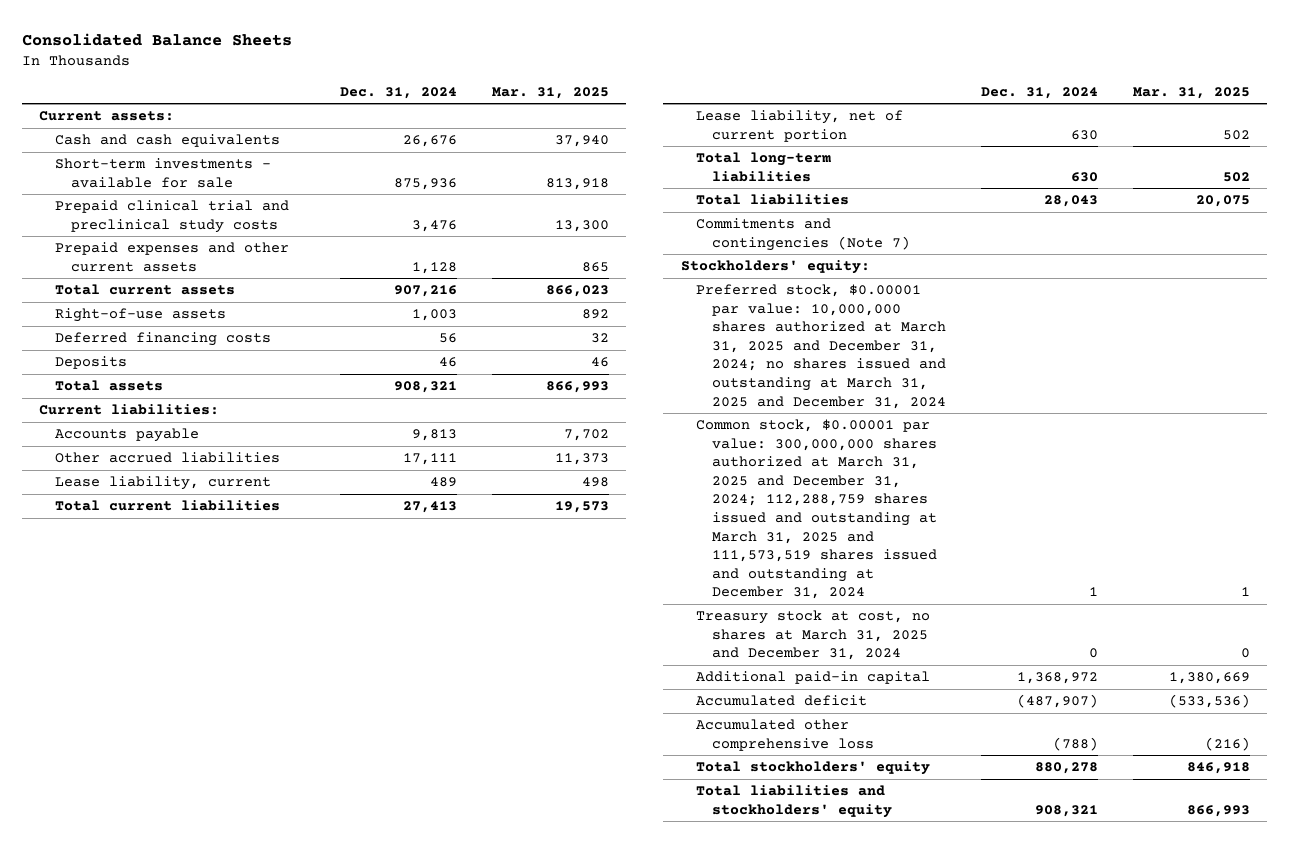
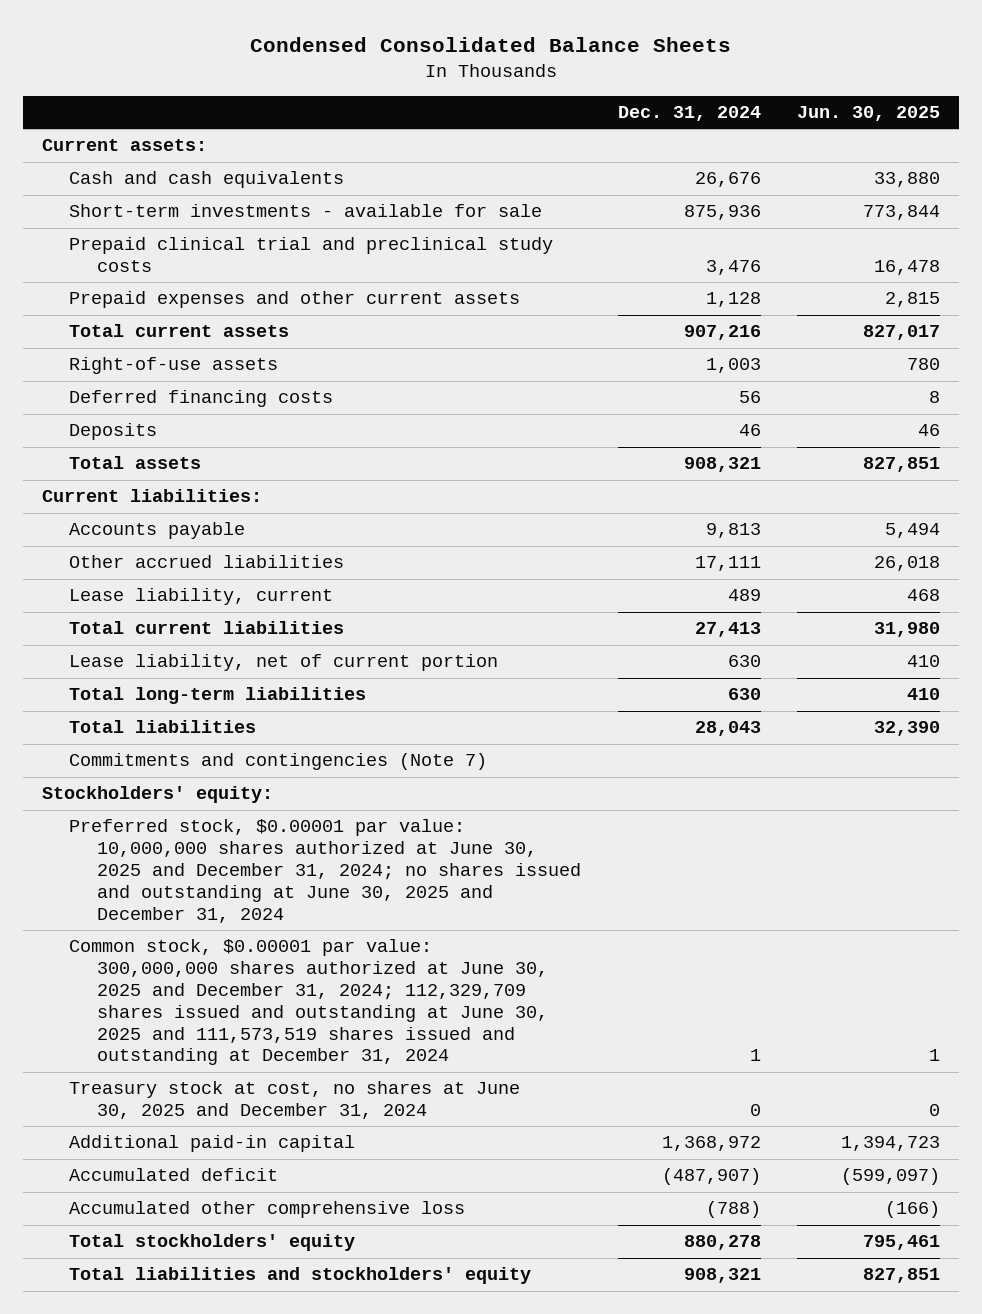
- Consolidated Balance Sheets
+ Condensed Consolidated Balance Sheets
- | Dec. 31, 2024 | Mar. 31, 2025
+ | Dec. 31, 2024 | Jun. 30, 2025
- Preferred stock, $0.00001 par value: 10,000,000 shares authorized at March 31, 2025 and December 31, 2024; no shares issued and outstanding at March 31, 2025 and December 31, 2024
- Common stock, $0.00001 par value: 300,000,000 shares authorized at March 31, 2025 and December 31, 2024; 112,288,759 shares issued and outstanding at March 31, 2025 and 111,573,519 shares issued and outstanding at December 31, 2024 | 1 | 1
- Treasury stock at cost, no shares at March 31, 2025 and December 31, 2024 | 0 | 0
+ Preferred stock, $0.00001 par value: 10,000,000 shares authorized at June 30, 2025 and December 31, 2024; no shares issued and outstanding at June 30, 2025 and December 31, 2024
+ Common stock, $0.00001 par value: 300,000,000 shares authorized at June 30, 2025 and December 31, 2024; 112,329,709 shares issued and outstanding at June 30, 2025 and 111,573,519 shares issued and outstanding at December 31, 2024 | 1 | 1
+ Treasury stock at cost, no shares at June 30, 2025 and December 31, 2024 | 0 | 0

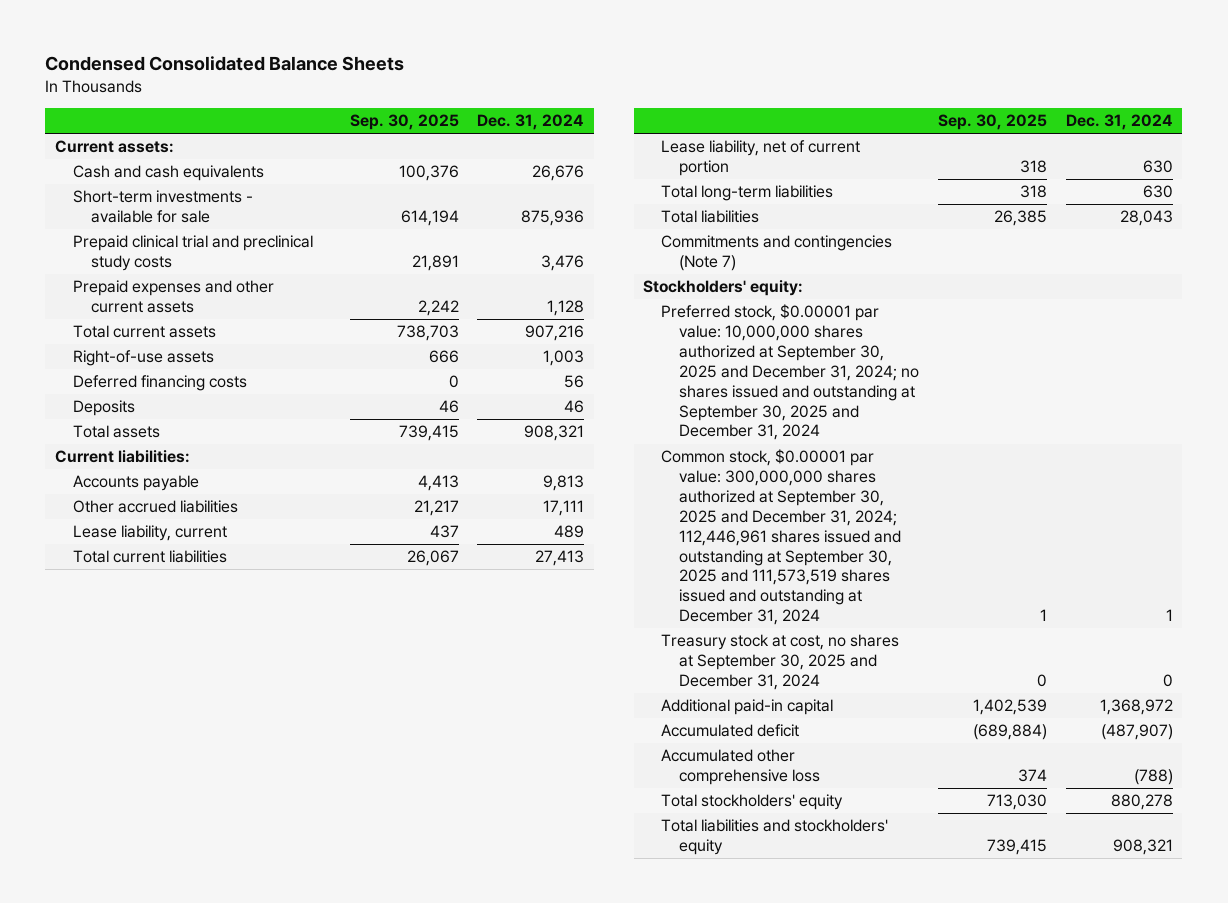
- | Dec. 31, 2024 | Jun. 30, 2025
+ | Sep. 30, 2025 | Dec. 31, 2024
- Preferred stock, $0.00001 par value: 10,000,000 shares authorized at June 30, 2025 and December 31, 2024; no shares issued and outstanding at June 30, 2025 and December 31, 2024
- Common stock, $0.00001 par value: 300,000,000 shares authorized at June 30, 2025 and December 31, 2024; 112,329,709 shares issued and outstanding at June 30, 2025 and 111,573,519 shares issued and outstanding at December 31, 2024 | 1 | 1
- Treasury stock at cost, no shares at June 30, 2025 and December 31, 2024 | 0 | 0
+ Preferred stock, $0.00001 par value: 10,000,000 shares authorized at September 30, 2025 and December 31, 2024; no shares issued and outstanding at September 30, 2025 and December 31, 2024
+ Common stock, $0.00001 par value: 300,000,000 shares authorized at September 30, 2025 and December 31, 2024; 112,446,961 shares issued and outstanding at September 30, 2025 and 111,573,519 shares issued and outstanding at December 31, 2024 | 1 | 1
+ Treasury stock at cost, no shares at September 30, 2025 and December 31, 2024 | 0 | 0

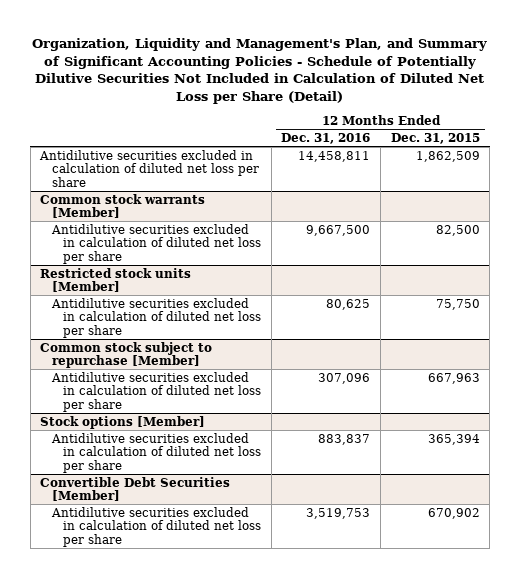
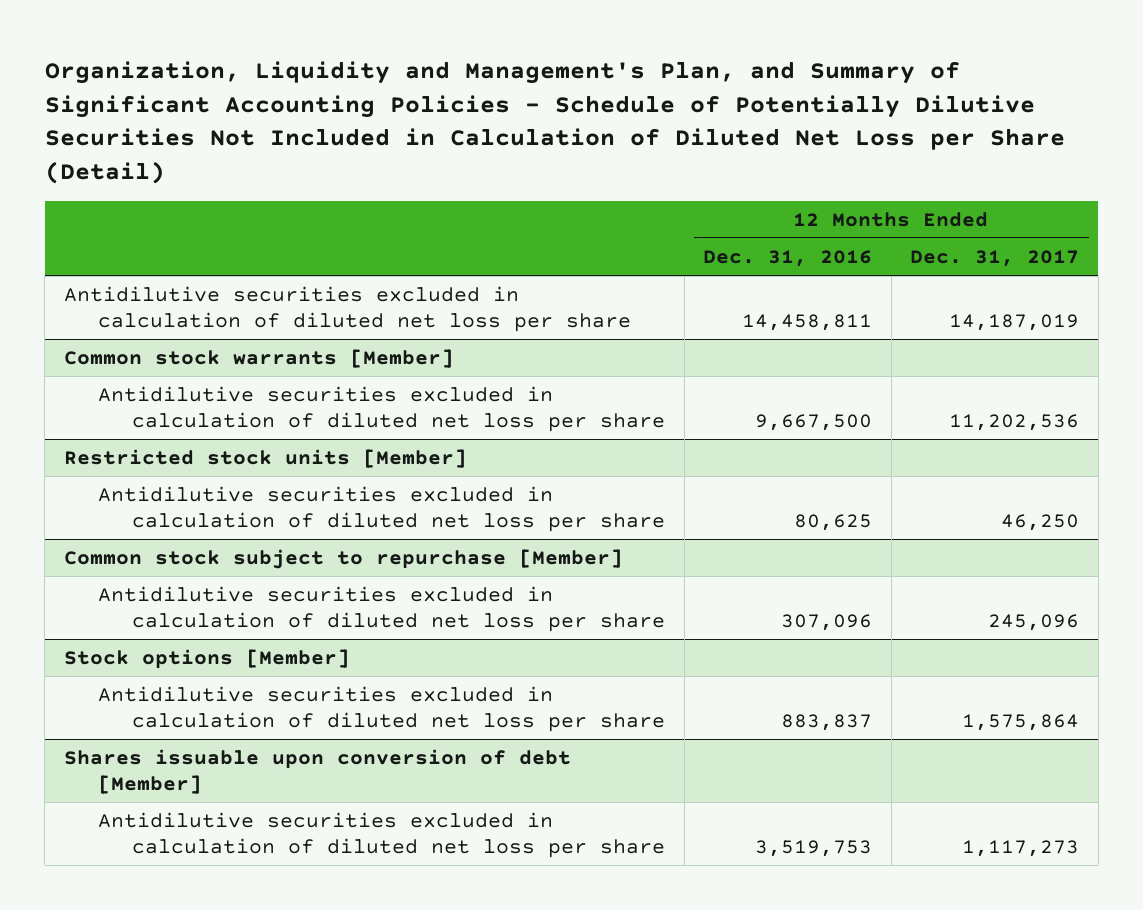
- | 12 Months Ended Dec. 31, 2016 | 12 Months Ended Dec. 31, 2015
+ | 12 Months Ended Dec. 31, 2016 | 12 Months Ended Dec. 31, 2017
- Convertible Debt Securities [Member]
+ Shares issuable upon conversion of debt [Member]

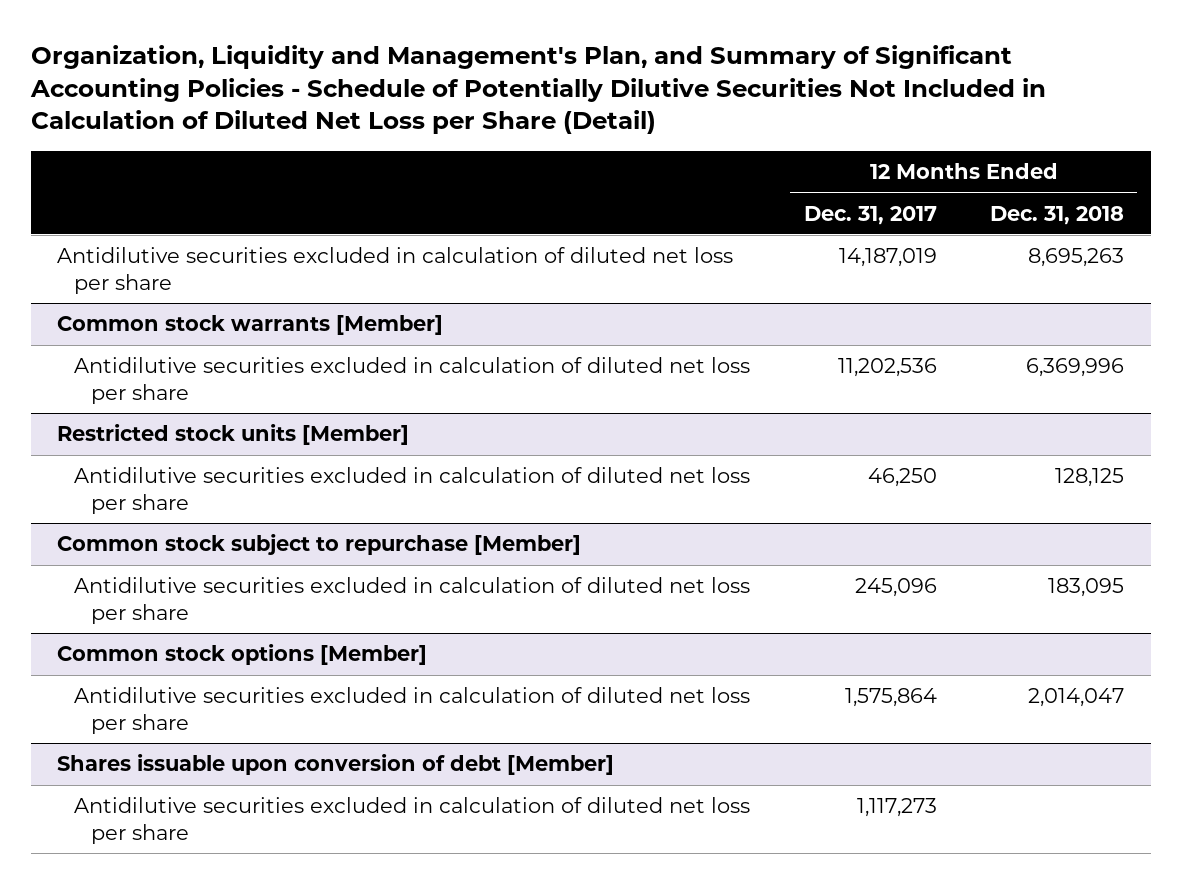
- | 12 Months Ended Dec. 31, 2016 | 12 Months Ended Dec. 31, 2017
+ | 12 Months Ended Dec. 31, 2017 | 12 Months Ended Dec. 31, 2018
- Stock options [Member]
+ Common stock options [Member]

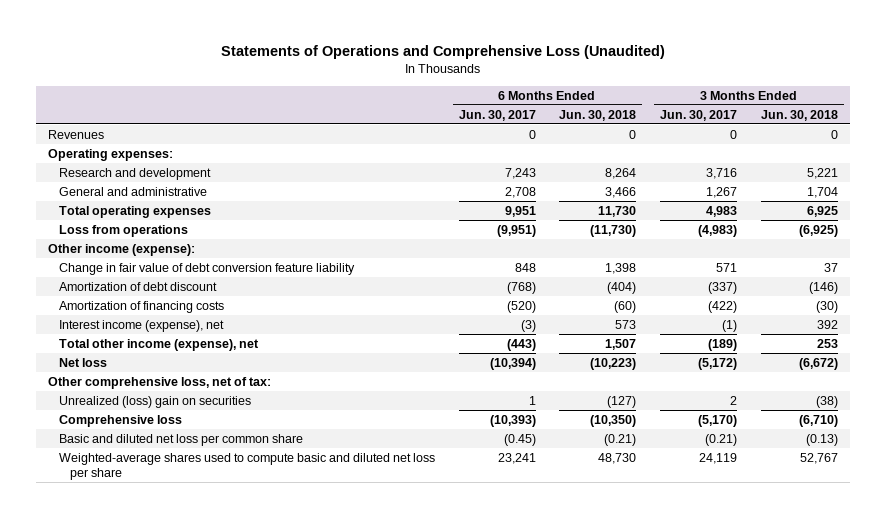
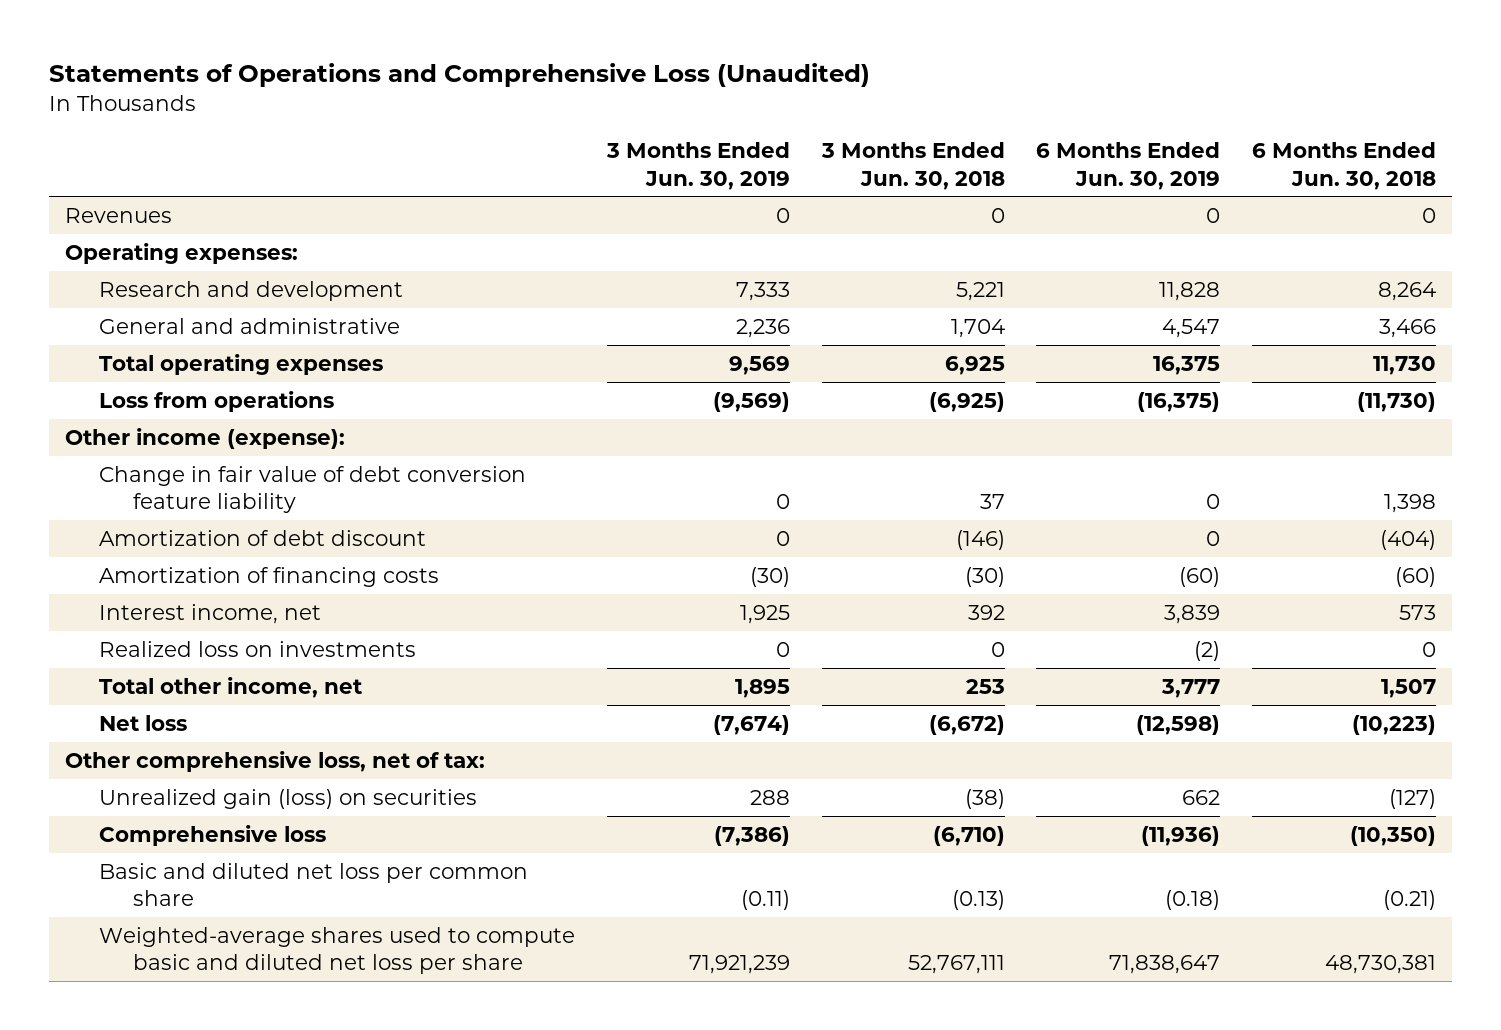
- | 6 Months Ended Jun. 30, 2017 | 6 Months Ended Jun. 30, 2018 | 3 Months Ended Jun. 30, 2017 | 3 Months Ended Jun. 30, 2018
+ | 3 Months Ended Jun. 30, 2019 | 3 Months Ended Jun. 30, 2018 | 6 Months Ended Jun. 30, 2019 | 6 Months Ended Jun. 30, 2018
- Interest income (expense), net | (3) | 573 | (1) | 392
- Total other income (expense), net | (443) | 1,507 | (189) | 253
+ Interest income, net | 1,925 | 392 | 3,839 | 573
+ Realized loss on investments | 0 | 0 | (2) | 0
+ Total other income, net | 1,895 | 253 | 3,777 | 1,507
- Unrealized (loss) gain on securities | 1 | (127) | 2 | (38)
+ Unrealized gain (loss) on securities | 288 | (38) | 662 | (127)
- Weighted-average shares used to compute basic and diluted net loss per share | 23,241 | 48,730 | 24,119 | 52,767
+ Weighted-average shares used to compute basic and diluted net loss per share | 71,921,239 | 52,767,111 | 71,838,647 | 48,730,381

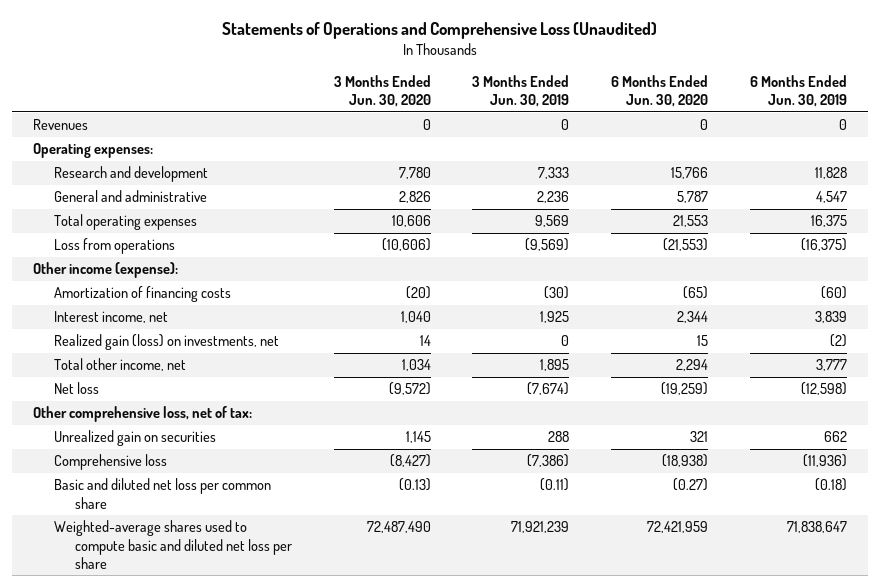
- | 3 Months Ended Jun. 30, 2019 | 3 Months Ended Jun. 30, 2018 | 6 Months Ended Jun. 30, 2019 | 6 Months Ended Jun. 30, 2018
+ | 3 Months Ended Jun. 30, 2020 | 3 Months Ended Jun. 30, 2019 | 6 Months Ended Jun. 30, 2020 | 6 Months Ended Jun. 30, 2019
- Change in fair value of debt conversion feature liability | 0 | 37 | 0 | 1,398
- Amortization of debt discount | 0 | (146) | 0 | (404)
- Realized loss on investments | 0 | 0 | (2) | 0
+ Realized gain (loss) on investments, net | 14 | 0 | 15 | (2)
- Unrealized gain (loss) on securities | 288 | (38) | 662 | (127)
+ Unrealized gain on securities | 1,145 | 288 | 321 | 662

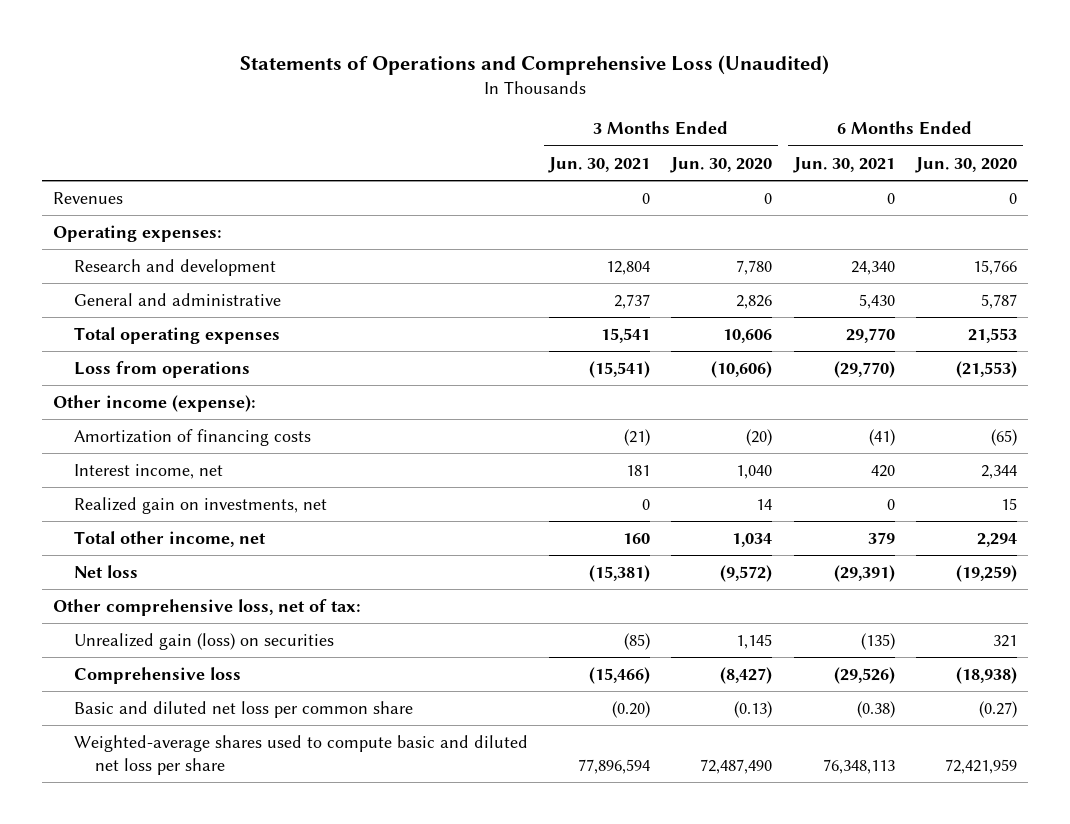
- | 3 Months Ended Jun. 30, 2020 | 3 Months Ended Jun. 30, 2019 | 6 Months Ended Jun. 30, 2020 | 6 Months Ended Jun. 30, 2019
+ | 3 Months Ended Jun. 30, 2021 | 3 Months Ended Jun. 30, 2020 | 6 Months Ended Jun. 30, 2021 | 6 Months Ended Jun. 30, 2020
- Realized gain (loss) on investments, net | 14 | 0 | 15 | (2)
+ Realized gain on investments, net | 0 | 14 | 0 | 15
- Unrealized gain on securities | 1,145 | 288 | 321 | 662
+ Unrealized gain (loss) on securities | (85) | 1,145 | (135) | 321

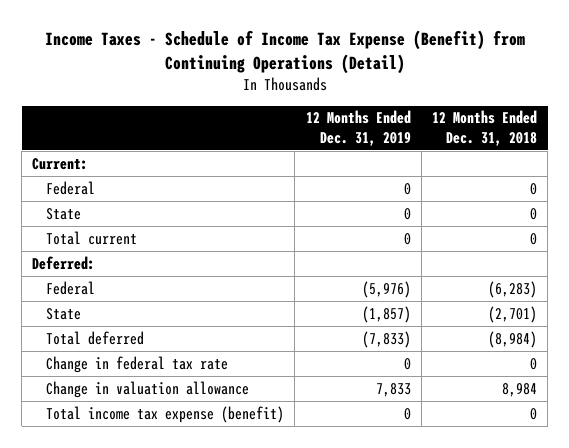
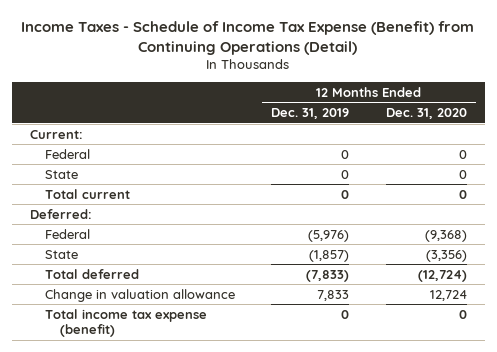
- | 12 Months Ended Dec. 31, 2019 | 12 Months Ended Dec. 31, 2018
+ | 12 Months Ended Dec. 31, 2019 | 12 Months Ended Dec. 31, 2020
- Change in federal tax rate | 0 | 0

